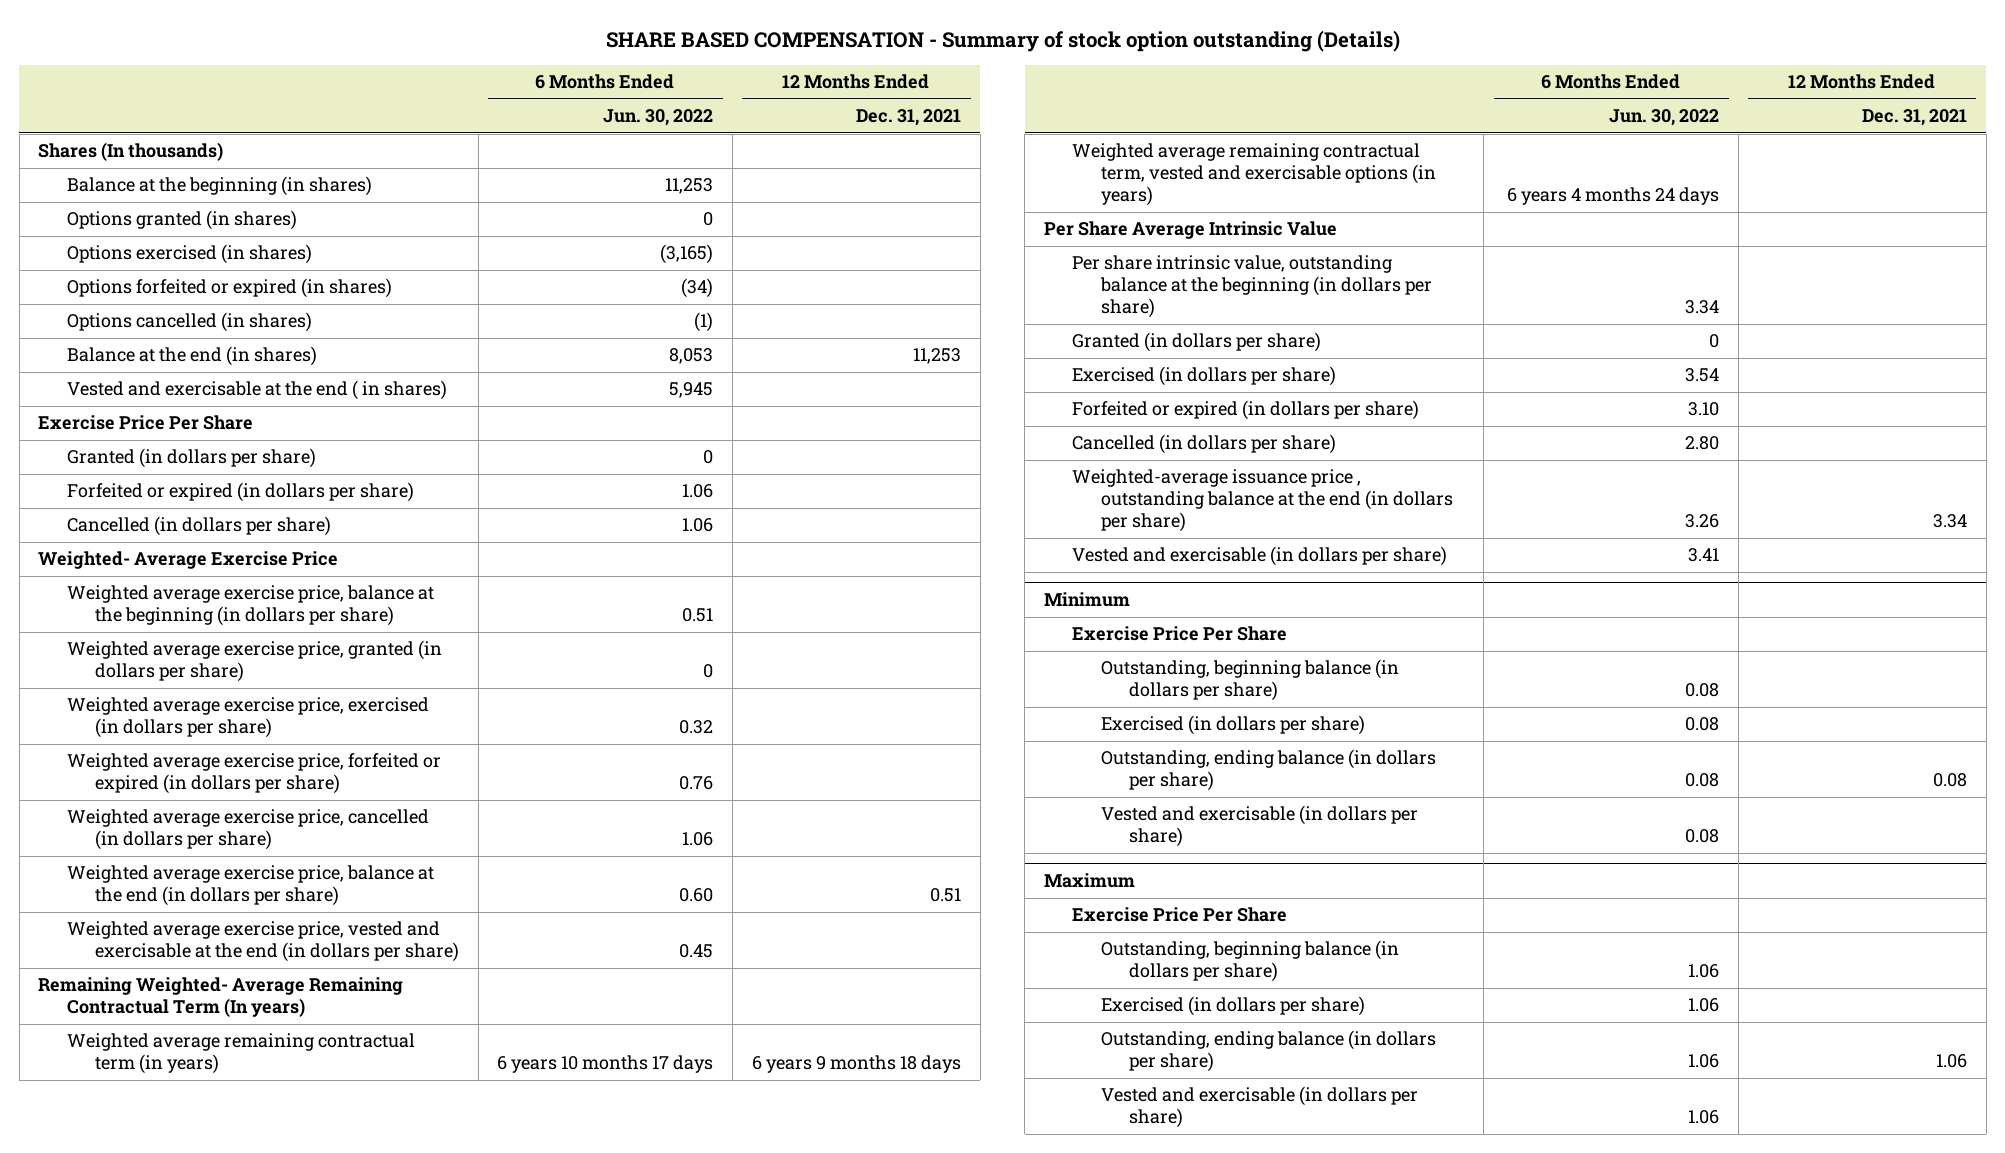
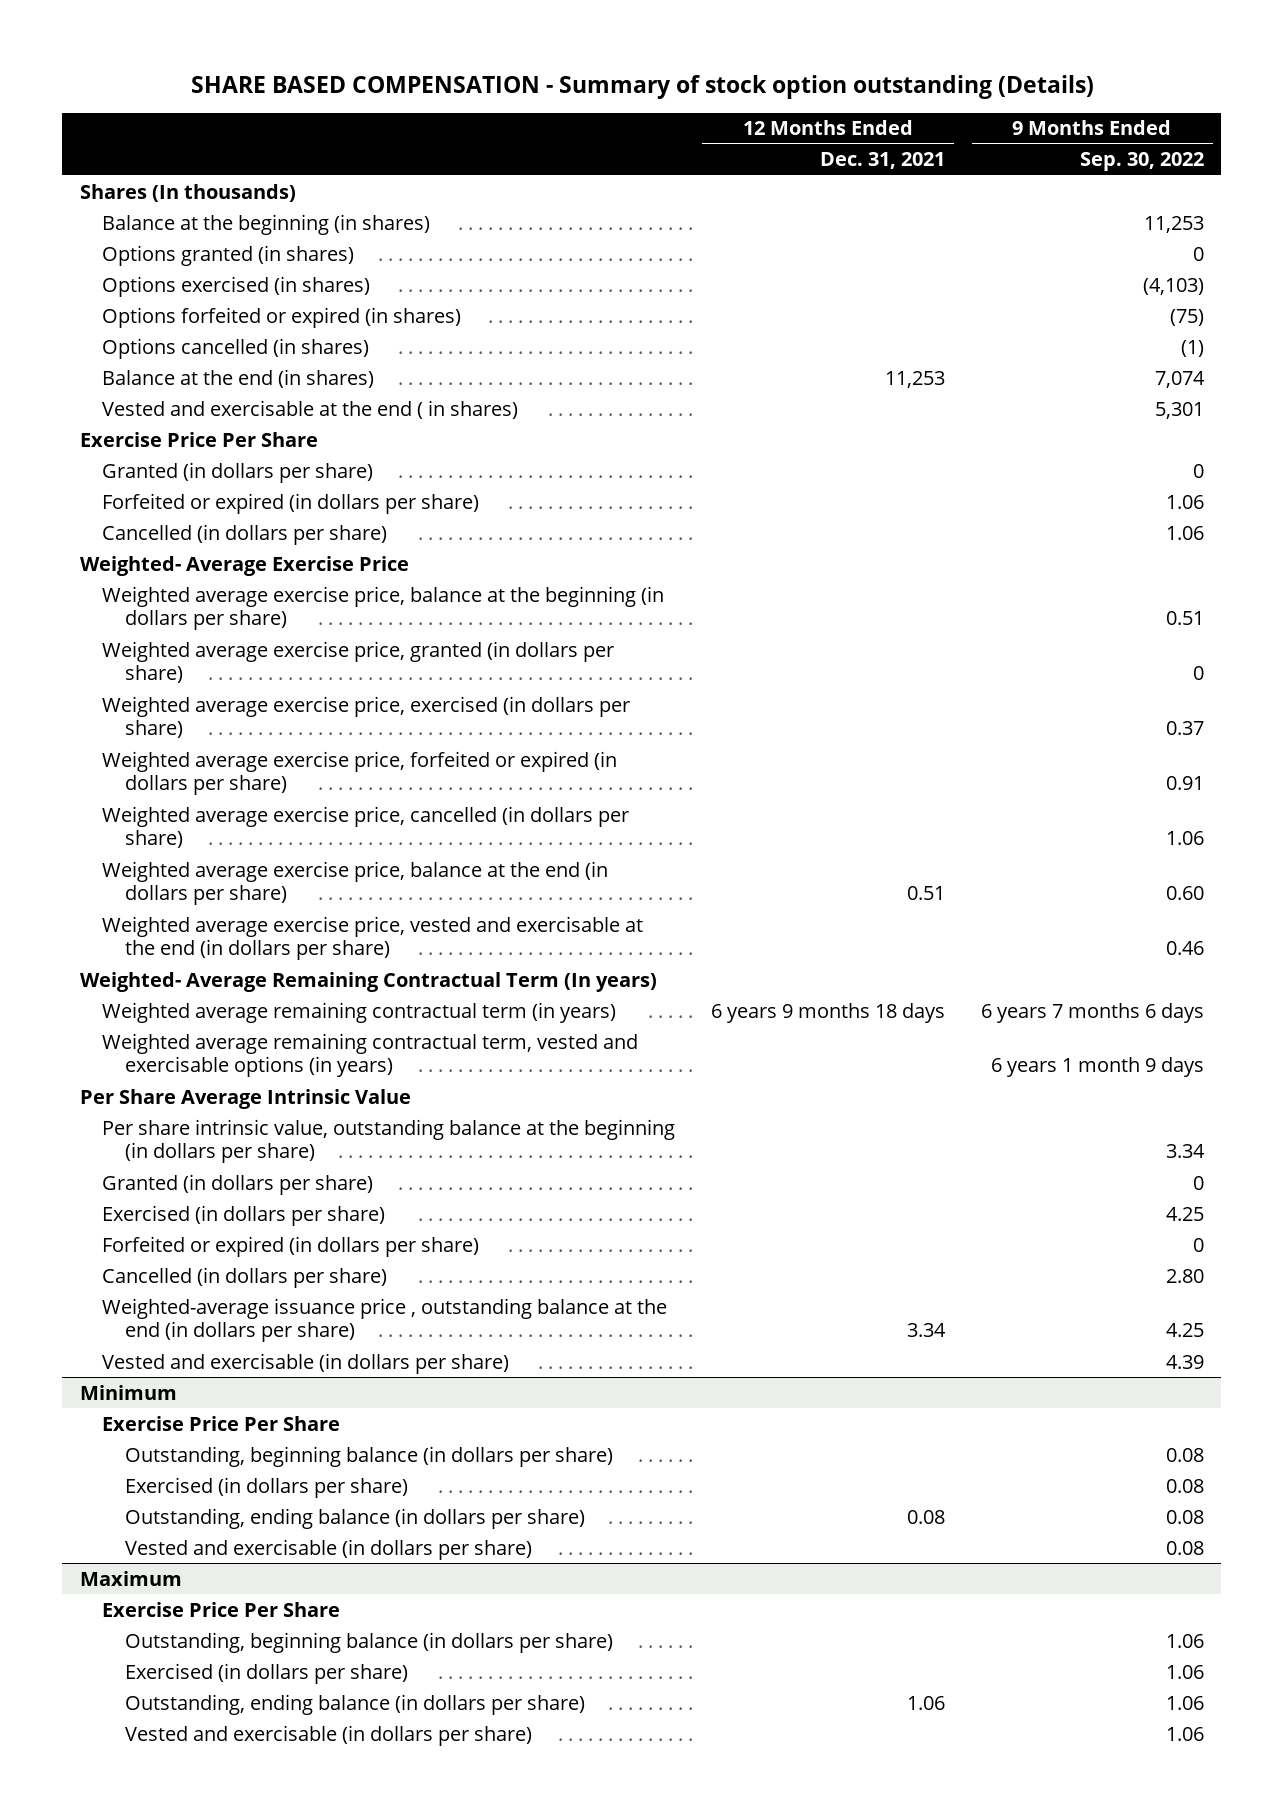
- | 6 Months Ended Jun. 30, 2022 | 12 Months Ended Dec. 31, 2021
+ | 12 Months Ended Dec. 31, 2021 | 9 Months Ended Sep. 30, 2022
- Remaining Weighted- Average Remaining Contractual Term (In years)
+ Weighted- Average Remaining Contractual Term (In years)

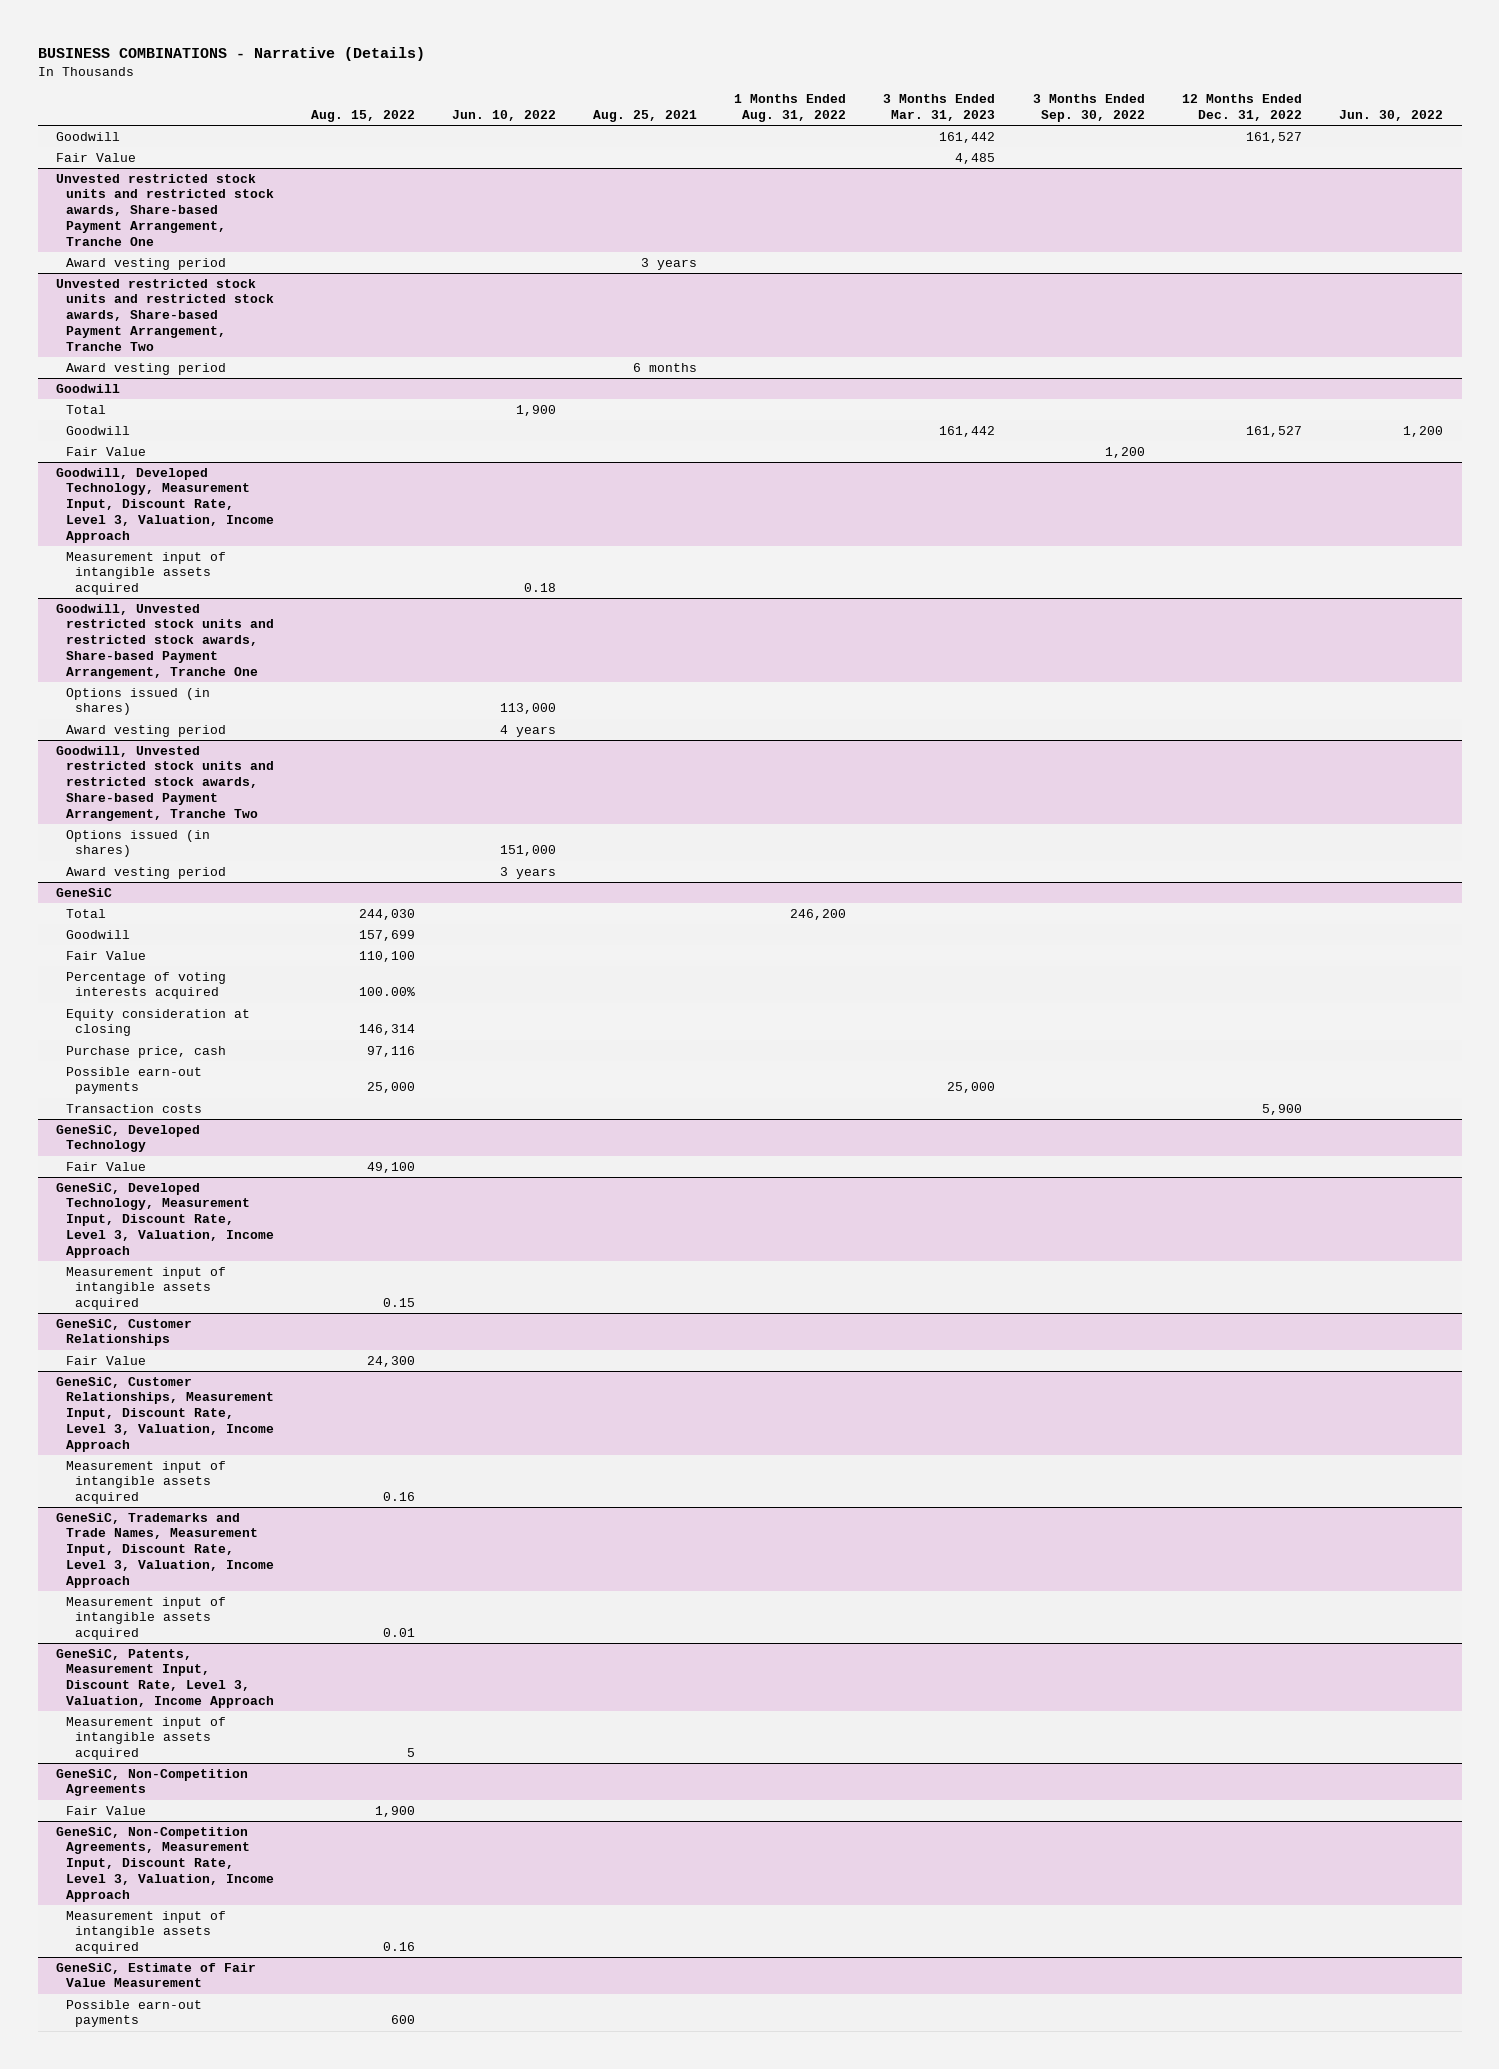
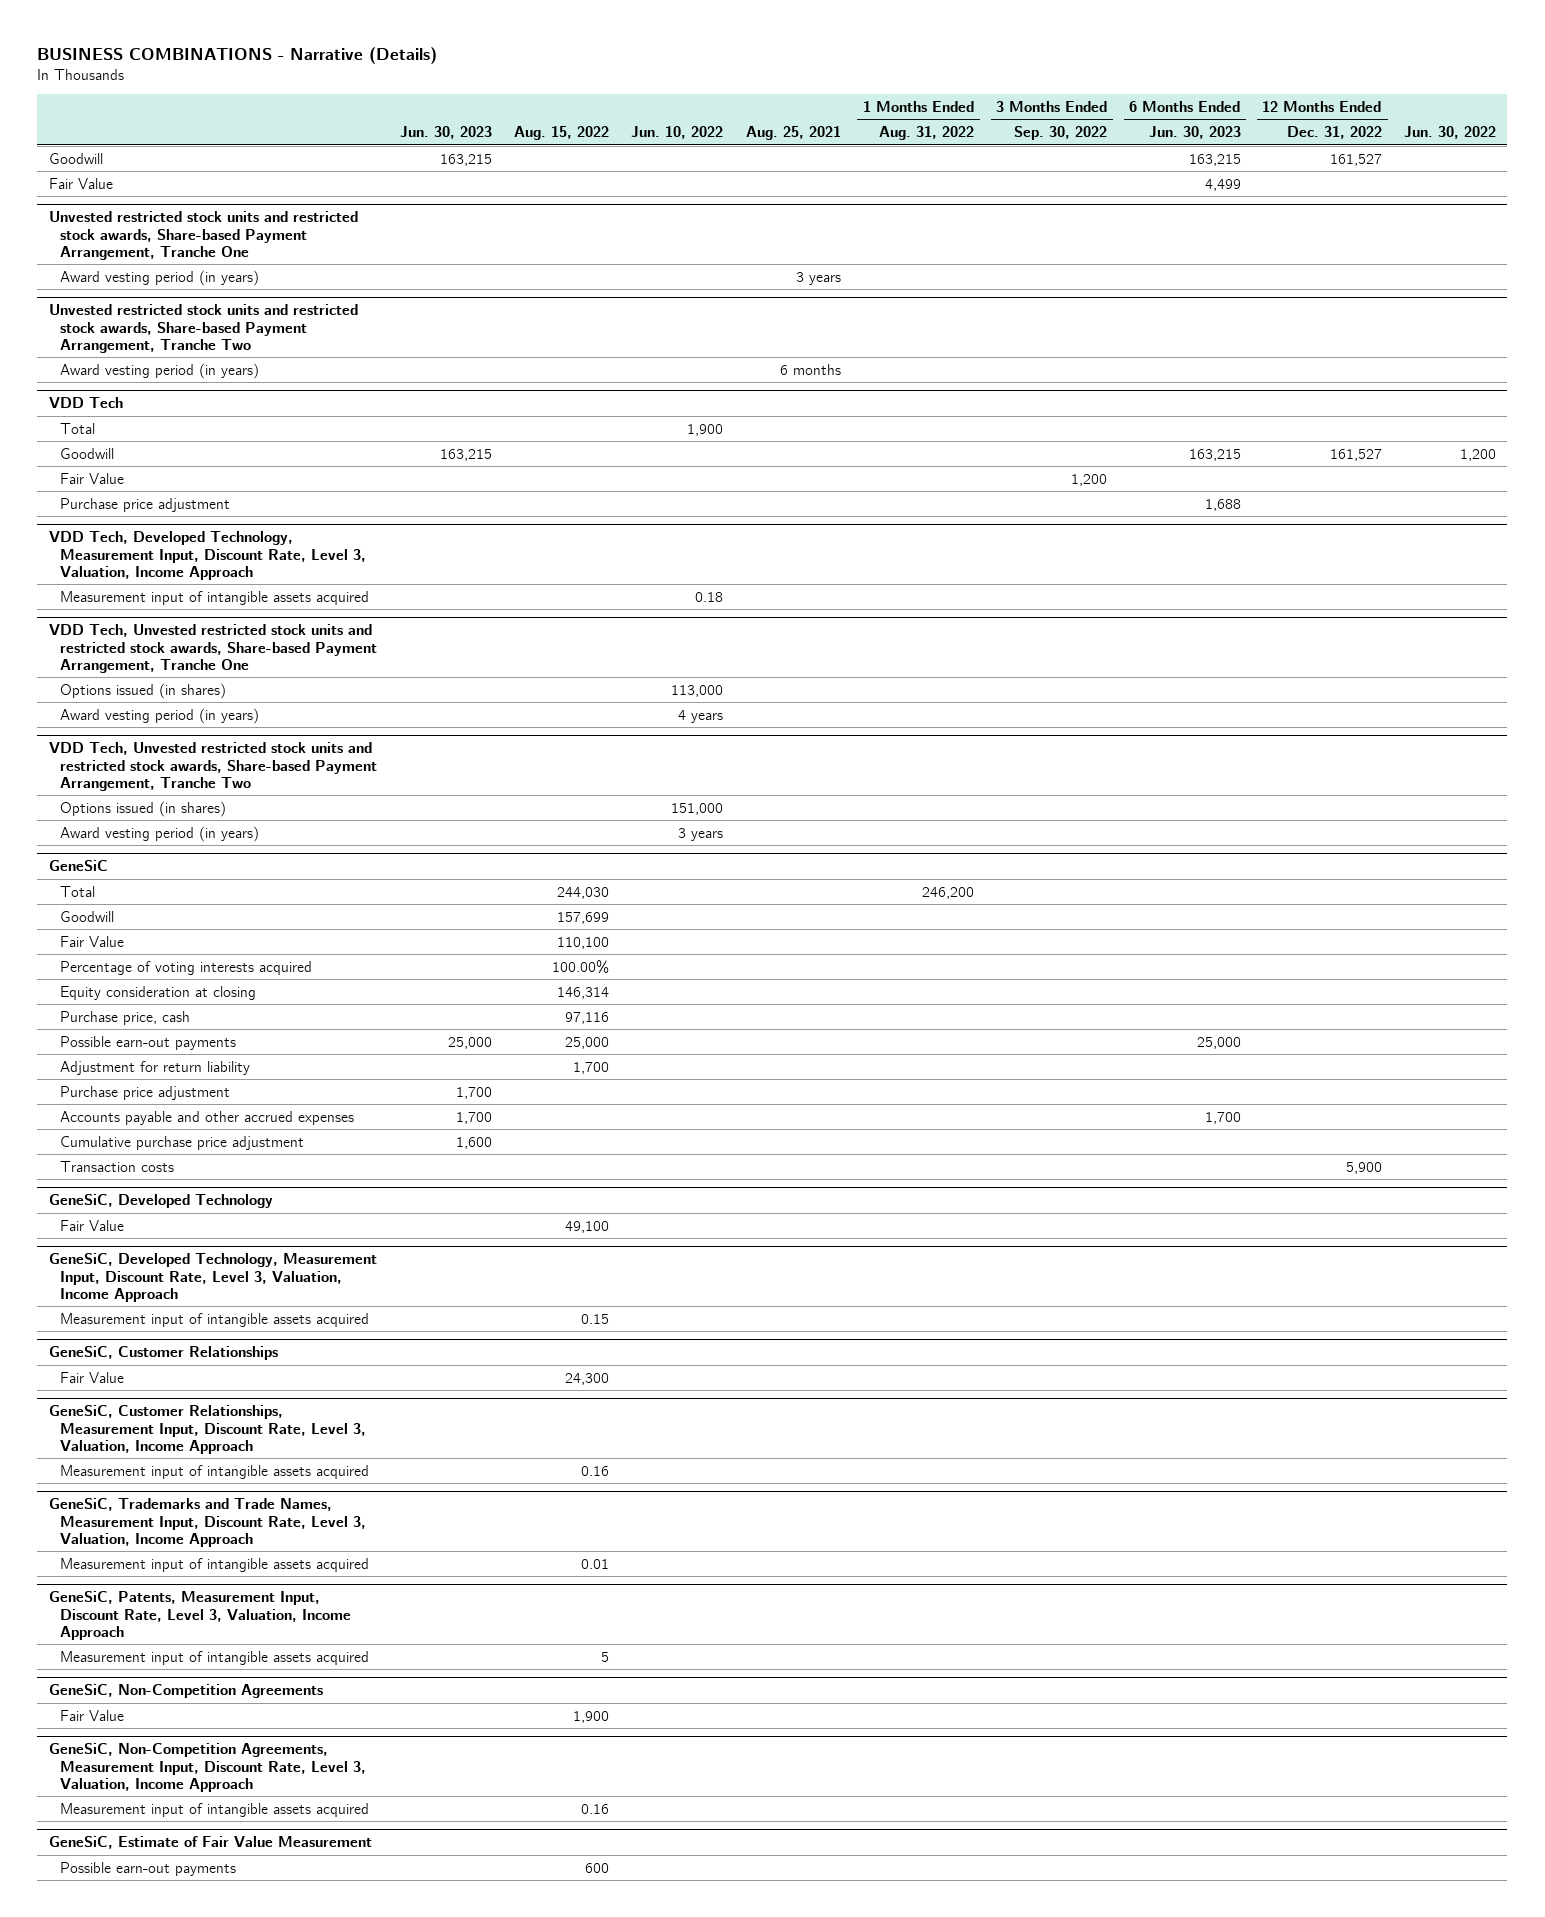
- | Aug. 15, 2022 | Jun. 10, 2022 | Aug. 25, 2021 | 1 Months Ended Aug. 31, 2022 | 3 Months Ended Mar. 31, 2023 | 3 Months Ended Sep. 30, 2022 | 12 Months Ended Dec. 31, 2022 | Jun. 30, 2022
+ | Jun. 30, 2023 | Aug. 15, 2022 | Jun. 10, 2022 | Aug. 25, 2021 | 1 Months Ended Aug. 31, 2022 | 3 Months Ended Sep. 30, 2022 | 6 Months Ended Jun. 30, 2023 | 12 Months Ended Dec. 31, 2022 | Jun. 30, 2022
@ Unvested restricted stock units and restricted stock awards, Share-based Payment Arrangement, Tranche One
- Award vesting period | | | 3 years | | | | |
+ Award vesting period (in years) | | | | 3 years | | | | |
@ Unvested restricted stock units and restricted stock awards, Share-based Payment Arrangement, Tranche Two
- Award vesting period | | | 6 months | | | | |
- Goodwill
@ Unvested restricted stock units and restricted stock awards, Share-based Payment Arrangement, Tranche Two
+ Award vesting period (in years) | | | | 6 months | | | | |
+ VDD Tech
- Goodwill, Developed Technology, Measurement Input, Discount Rate, Level 3, Valuation, Income Approach
+ Purchase price adjustment | | | | | | | 1,688 | |
+ VDD Tech, Developed Technology, Measurement Input, Discount Rate, Level 3, Valuation, Income Approach
- Goodwill, Unvested restricted stock units and restricted stock awards, Share-based Payment Arrangement, Tranche One
+ VDD Tech, Unvested restricted stock units and restricted stock awards, Share-based Payment Arrangement, Tranche One
- Award vesting period | | 4 years | | | | | |
- Goodwill, Unvested restricted stock units and restricted stock awards, Share-based Payment Arrangement, Tranche Two
+ Award vesting period (in years) | | | 4 years | | | | | |
+ VDD Tech, Unvested restricted stock units and restricted stock awards, Share-based Payment Arrangement, Tranche Two
- Award vesting period | | 3 years | | | | | |
+ Award vesting period (in years) | | | 3 years | | | | | |
@ GeneSiC
+ Adjustment for return liability | | 1,700 | | | | | | |
+ Purchase price adjustment | 1,700 | | | | | | | |
+ Accounts payable and other accrued expenses | 1,700 | | | | | | 1,700 | |
+ Cumulative purchase price adjustment | 1,600 | | | | | | | |

